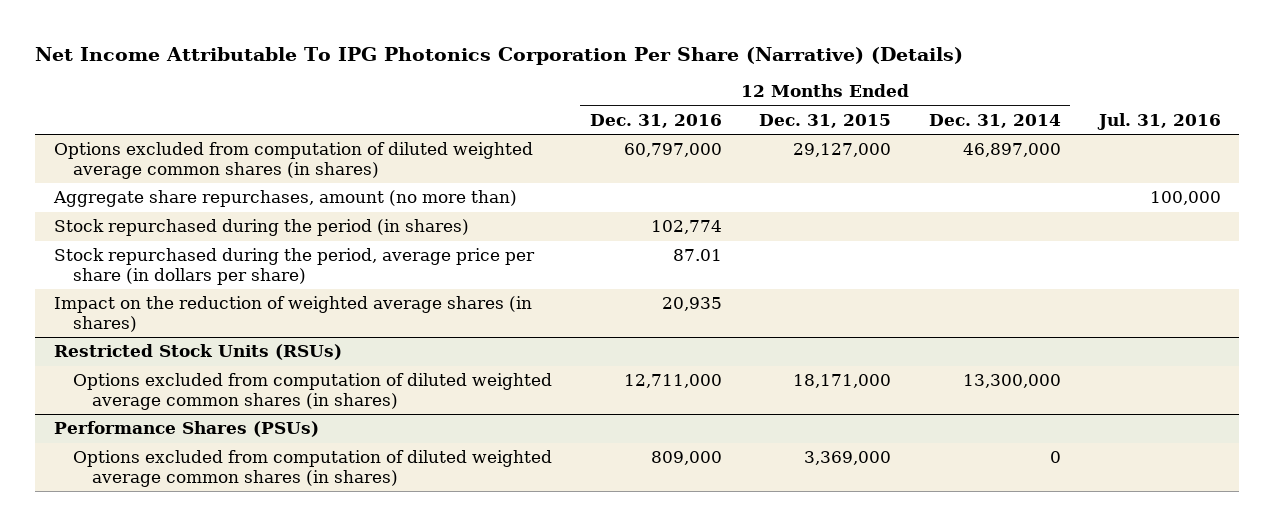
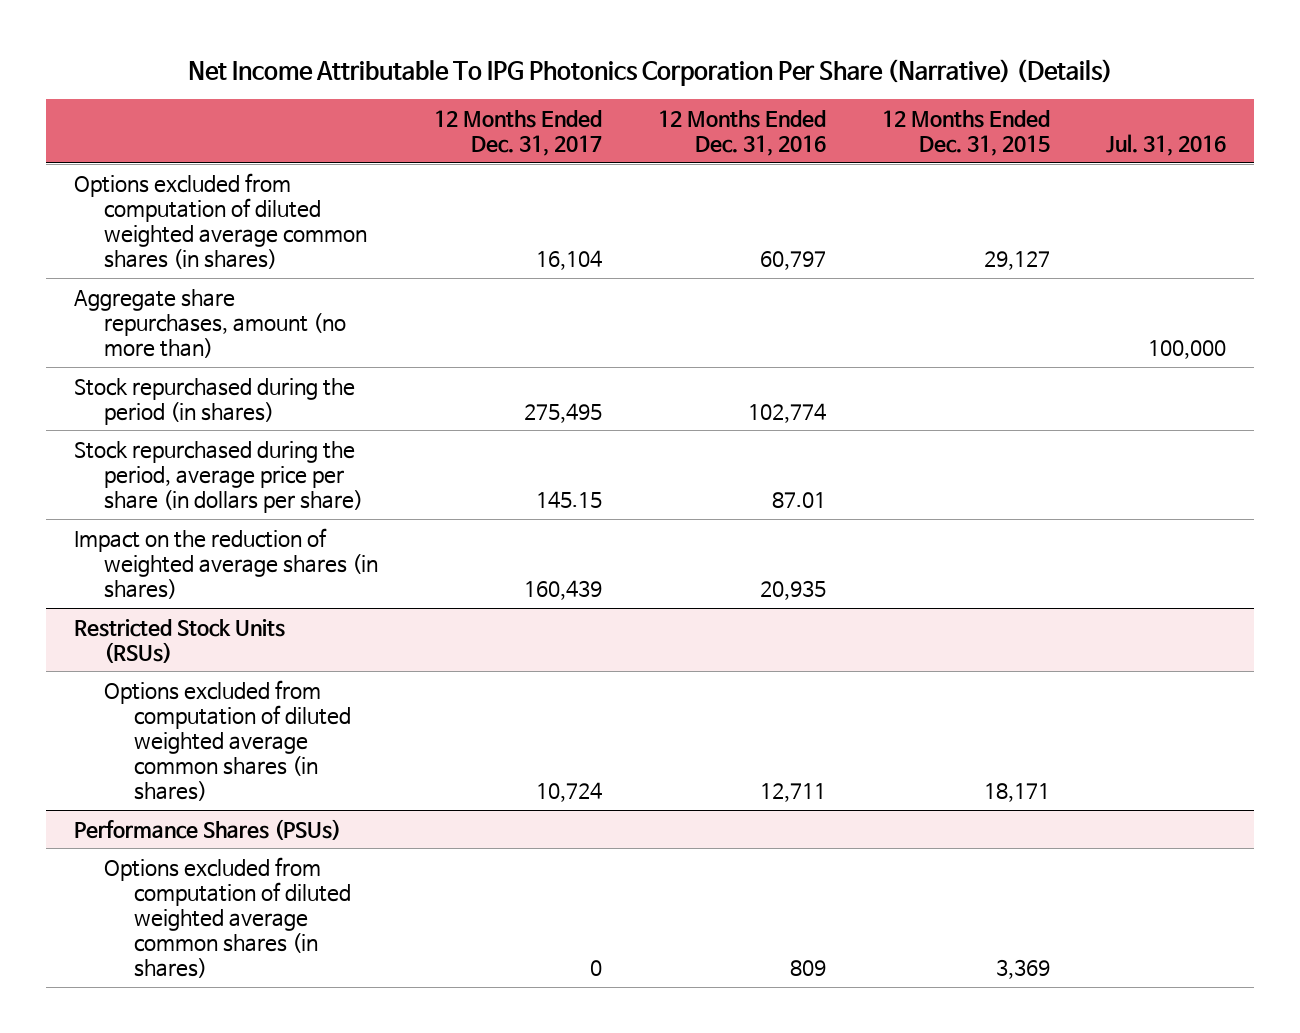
- | 12 Months Ended Dec. 31, 2016 | 12 Months Ended Dec. 31, 2015 | 12 Months Ended Dec. 31, 2014 | Jul. 31, 2016
+ | 12 Months Ended Dec. 31, 2017 | 12 Months Ended Dec. 31, 2016 | 12 Months Ended Dec. 31, 2015 | Jul. 31, 2016
- Options excluded from computation of diluted weighted average common shares (in shares) | 60,797,000 | 29,127,000 | 46,897,000 |
+ Options excluded from computation of diluted weighted average common shares (in shares) | 16,104 | 60,797 | 29,127 |
@ Restricted Stock Units (RSUs)
- Options excluded from computation of diluted weighted average common shares (in shares) | 12,711,000 | 18,171,000 | 13,300,000 |
+ Options excluded from computation of diluted weighted average common shares (in shares) | 10,724 | 12,711 | 18,171 |
@ Performance Shares (PSUs)
- Options excluded from computation of diluted weighted average common shares (in shares) | 809,000 | 3,369,000 | 0 |
+ Options excluded from computation of diluted weighted average common shares (in shares) | 0 | 809 | 3,369 |

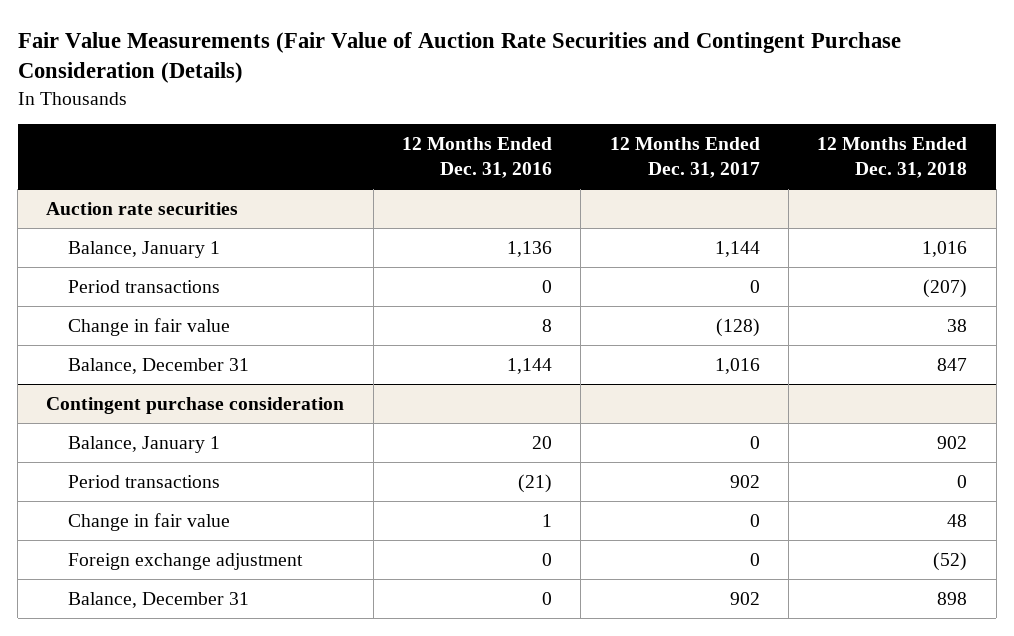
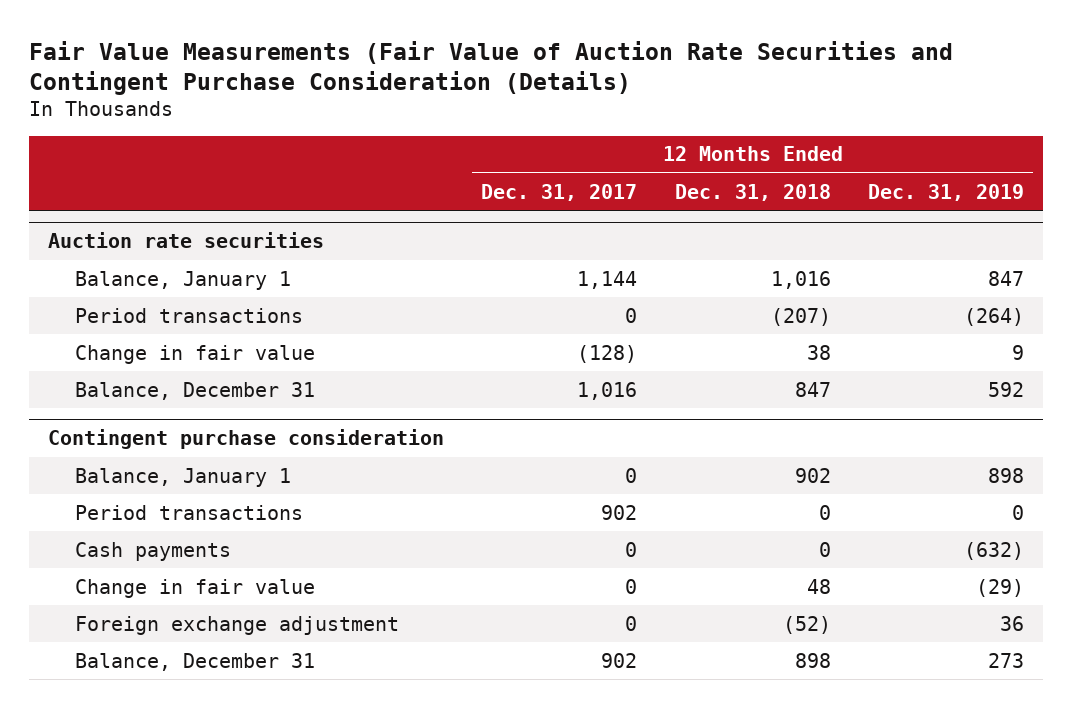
- | 12 Months Ended Dec. 31, 2016 | 12 Months Ended Dec. 31, 2017 | 12 Months Ended Dec. 31, 2018
+ | 12 Months Ended Dec. 31, 2017 | 12 Months Ended Dec. 31, 2018 | 12 Months Ended Dec. 31, 2019
@ Contingent purchase consideration
+ Cash payments | 0 | 0 | (632)

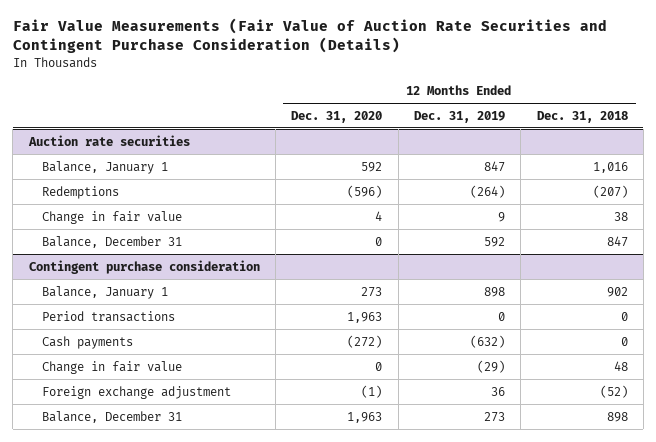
- | 12 Months Ended Dec. 31, 2017 | 12 Months Ended Dec. 31, 2018 | 12 Months Ended Dec. 31, 2019
+ | 12 Months Ended Dec. 31, 2020 | 12 Months Ended Dec. 31, 2019 | 12 Months Ended Dec. 31, 2018
@ Auction rate securities
- Period transactions | 0 | (207) | (264)
+ Redemptions | (596) | (264) | (207)

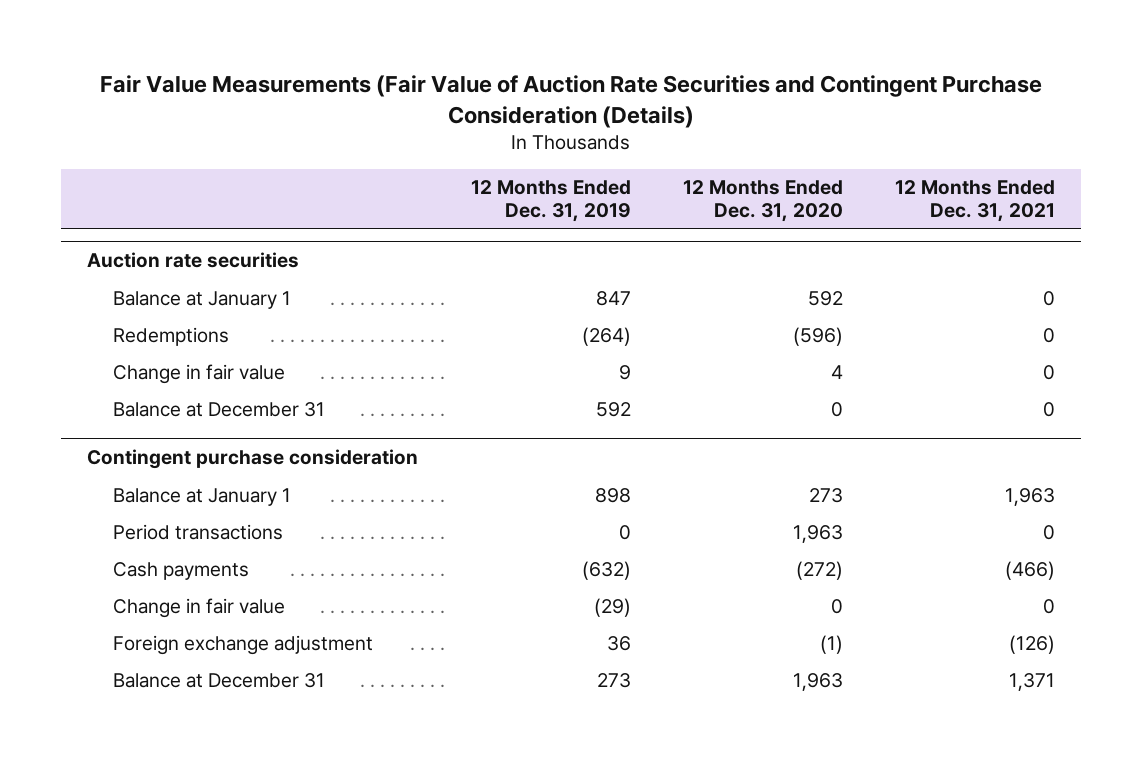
- | 12 Months Ended Dec. 31, 2020 | 12 Months Ended Dec. 31, 2019 | 12 Months Ended Dec. 31, 2018
+ | 12 Months Ended Dec. 31, 2019 | 12 Months Ended Dec. 31, 2020 | 12 Months Ended Dec. 31, 2021
@ Auction rate securities
- Balance, January 1 | 592 | 847 | 1,016
+ Balance at January 1 | 847 | 592 | 0
- Balance, December 31 | 0 | 592 | 847
+ Balance at December 31 | 592 | 0 | 0
@ Contingent purchase consideration
- Balance, January 1 | 273 | 898 | 902
+ Balance at January 1 | 898 | 273 | 1,963
- Balance, December 31 | 1,963 | 273 | 898
+ Balance at December 31 | 273 | 1,963 | 1,371

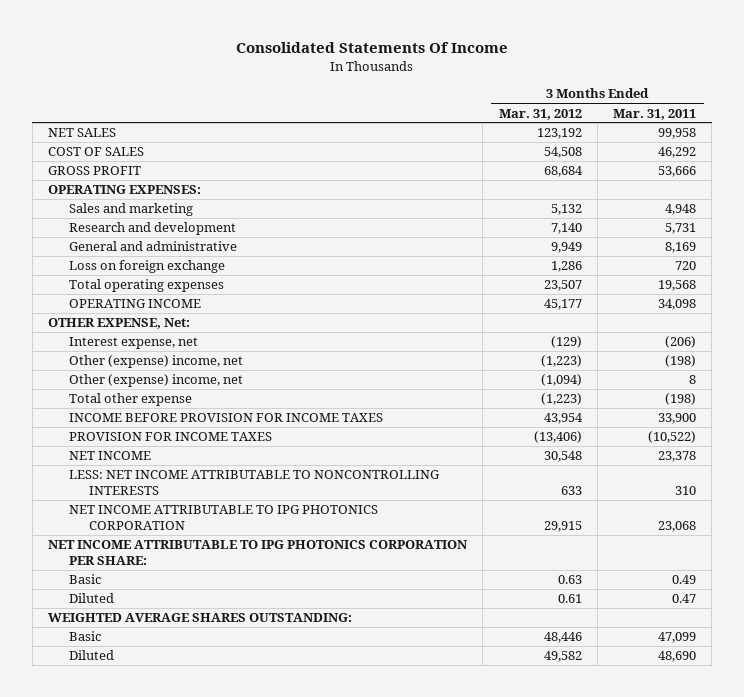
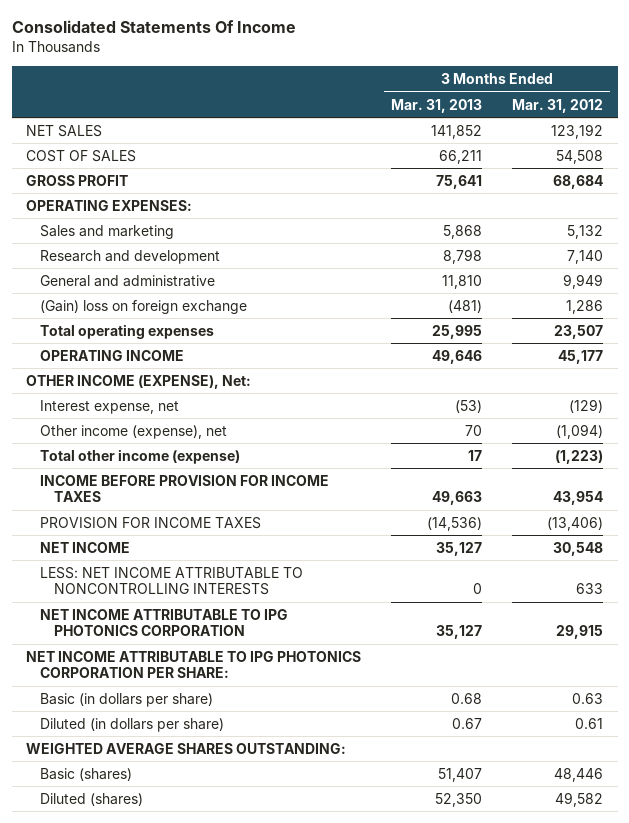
- | 3 Months Ended Mar. 31, 2012 | 3 Months Ended Mar. 31, 2011
+ | 3 Months Ended Mar. 31, 2013 | 3 Months Ended Mar. 31, 2012
- Loss on foreign exchange | 1,286 | 720
+ (Gain) loss on foreign exchange | (481) | 1,286
- OTHER EXPENSE, Net:
+ OTHER INCOME (EXPENSE), Net:
- Other (expense) income, net | (1,223) | (198)
- Other (expense) income, net | (1,094) | 8
- Total other expense | (1,223) | (198)
+ Other income (expense), net | 70 | (1,094)
+ Total other income (expense) | 17 | (1,223)
- Basic | 0.63 | 0.49
- Diluted | 0.61 | 0.47
+ Basic (in dollars per share) | 0.68 | 0.63
+ Diluted (in dollars per share) | 0.67 | 0.61
- Basic | 48,446 | 47,099
- Diluted | 49,582 | 48,690
+ Basic (shares) | 51,407 | 48,446
+ Diluted (shares) | 52,350 | 49,582

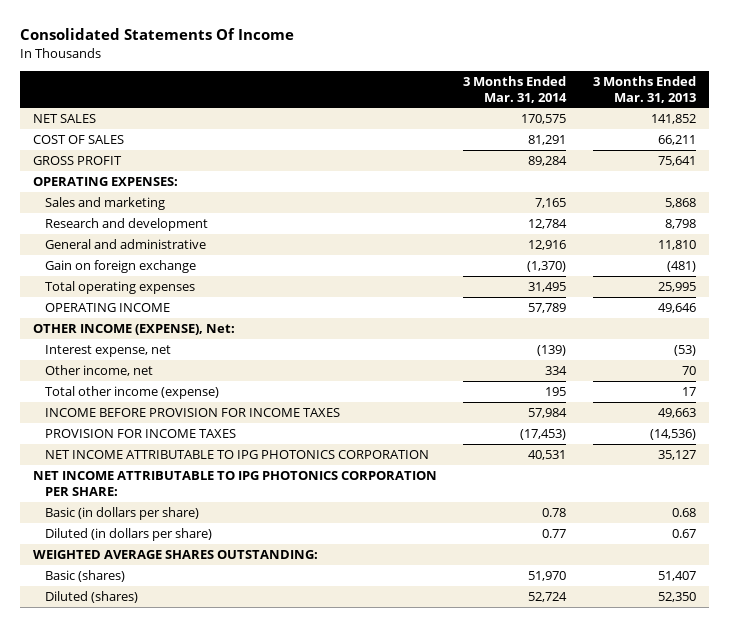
- | 3 Months Ended Mar. 31, 2013 | 3 Months Ended Mar. 31, 2012
+ | 3 Months Ended Mar. 31, 2014 | 3 Months Ended Mar. 31, 2013
- (Gain) loss on foreign exchange | (481) | 1,286
+ Gain on foreign exchange | (1,370) | (481)
- Other income (expense), net | 70 | (1,094)
+ Other income, net | 334 | 70
- NET INCOME | 35,127 | 30,548
- LESS: NET INCOME ATTRIBUTABLE TO NONCONTROLLING INTERESTS | 0 | 633

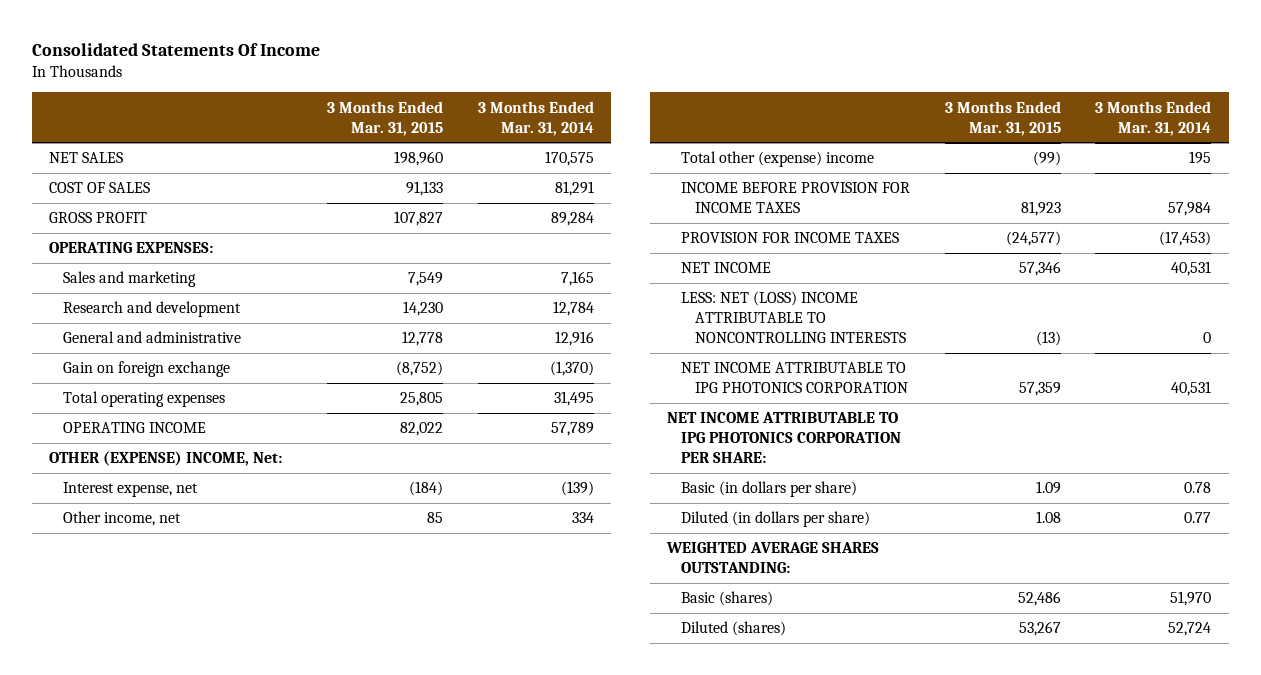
- | 3 Months Ended Mar. 31, 2014 | 3 Months Ended Mar. 31, 2013
+ | 3 Months Ended Mar. 31, 2015 | 3 Months Ended Mar. 31, 2014
- OTHER INCOME (EXPENSE), Net:
+ OTHER (EXPENSE) INCOME, Net:
- Total other income (expense) | 195 | 17
+ Total other (expense) income | (99) | 195
+ NET INCOME | 57,346 | 40,531
+ LESS: NET (LOSS) INCOME ATTRIBUTABLE TO NONCONTROLLING INTERESTS | (13) | 0

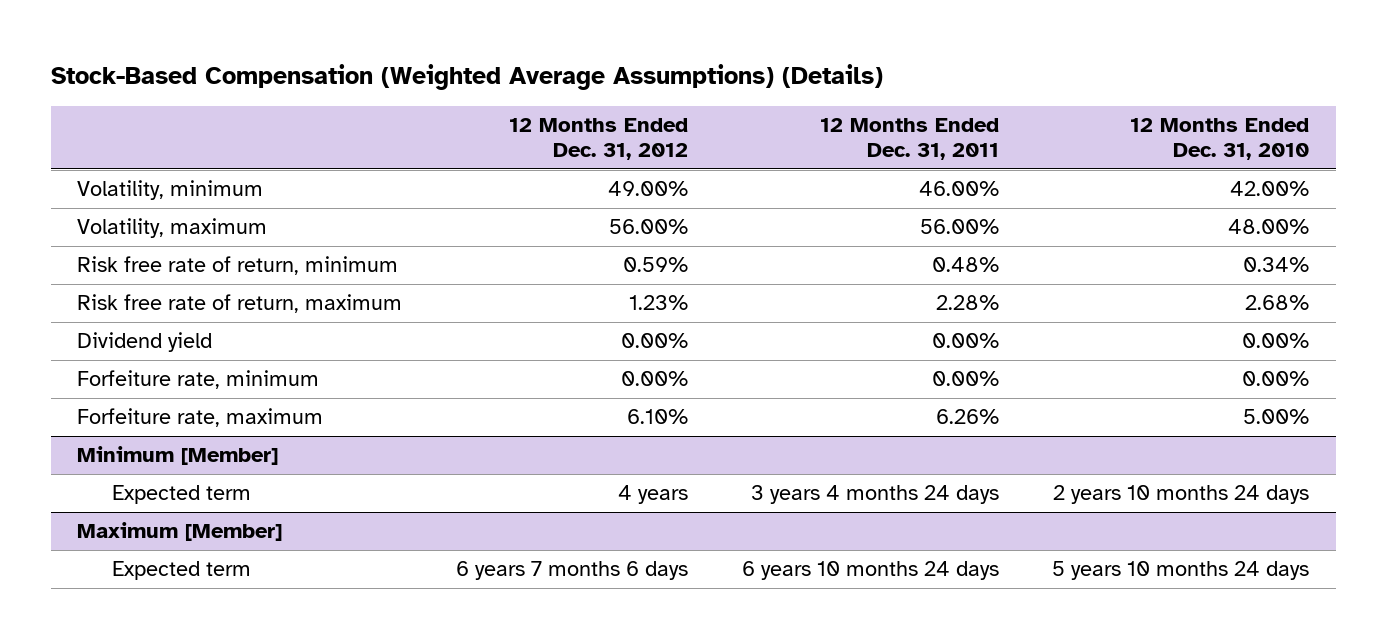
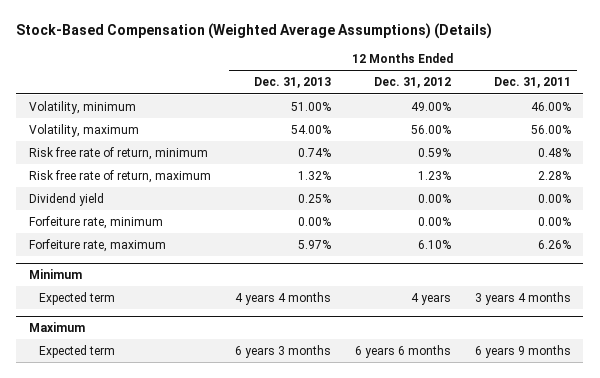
- | 12 Months Ended Dec. 31, 2012 | 12 Months Ended Dec. 31, 2011 | 12 Months Ended Dec. 31, 2010
+ | 12 Months Ended Dec. 31, 2013 | 12 Months Ended Dec. 31, 2012 | 12 Months Ended Dec. 31, 2011
- Minimum [Member]
- Expected term | 4 years | 3 years 4 months 24 days | 2 years 10 months 24 days
- Maximum [Member]
- Expected term | 6 years 7 months 6 days | 6 years 10 months 24 days | 5 years 10 months 24 days
+ Minimum
+ Expected term | 4 years 4 months | 4 years | 3 years 4 months
+ Maximum
+ Expected term | 6 years 3 months | 6 years 6 months | 6 years 9 months

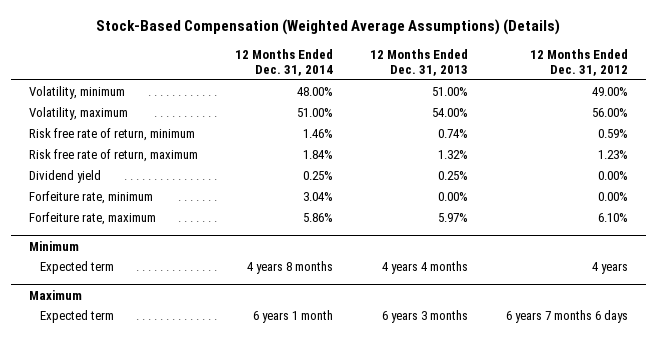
- | 12 Months Ended Dec. 31, 2013 | 12 Months Ended Dec. 31, 2012 | 12 Months Ended Dec. 31, 2011
+ | 12 Months Ended Dec. 31, 2014 | 12 Months Ended Dec. 31, 2013 | 12 Months Ended Dec. 31, 2012
@ Maximum
- Expected term | 6 years 3 months | 6 years 6 months | 6 years 9 months
+ Expected term | 6 years 1 month | 6 years 3 months | 6 years 7 months 6 days

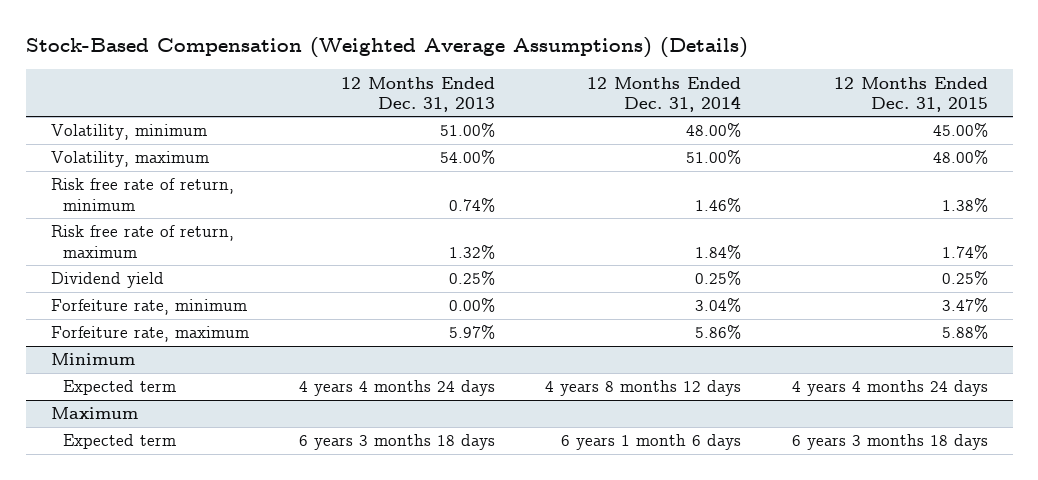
- | 12 Months Ended Dec. 31, 2014 | 12 Months Ended Dec. 31, 2013 | 12 Months Ended Dec. 31, 2012
+ | 12 Months Ended Dec. 31, 2013 | 12 Months Ended Dec. 31, 2014 | 12 Months Ended Dec. 31, 2015
@ Minimum
- Expected term | 4 years 8 months | 4 years 4 months | 4 years
+ Expected term | 4 years 4 months 24 days | 4 years 8 months 12 days | 4 years 4 months 24 days
@ Maximum
- Expected term | 6 years 1 month | 6 years 3 months | 6 years 7 months 6 days
+ Expected term | 6 years 3 months 18 days | 6 years 1 month 6 days | 6 years 3 months 18 days

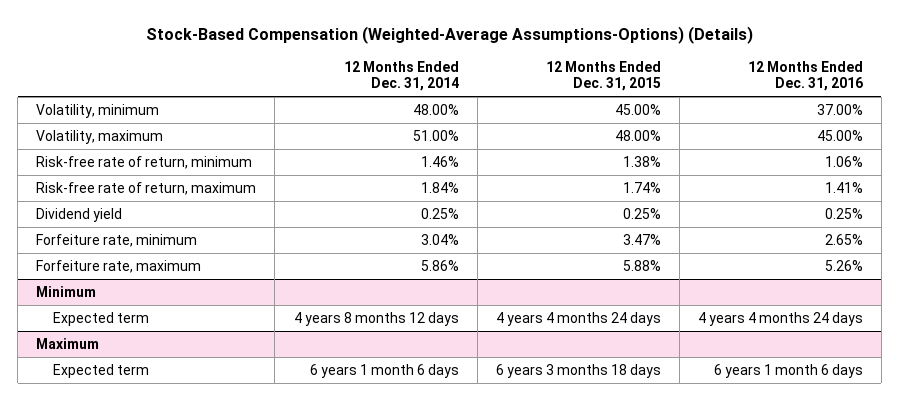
- Stock-Based Compensation (Weighted Average Assumptions) (Details)
+ Stock-Based Compensation (Weighted-Average Assumptions-Options) (Details)
- | 12 Months Ended Dec. 31, 2013 | 12 Months Ended Dec. 31, 2014 | 12 Months Ended Dec. 31, 2015
+ | 12 Months Ended Dec. 31, 2014 | 12 Months Ended Dec. 31, 2015 | 12 Months Ended Dec. 31, 2016
- Risk free rate of return, minimum | 0.74% | 1.46% | 1.38%
- Risk free rate of return, maximum | 1.32% | 1.84% | 1.74%
+ Risk-free rate of return, minimum | 1.46% | 1.38% | 1.06%
+ Risk-free rate of return, maximum | 1.84% | 1.74% | 1.41%

